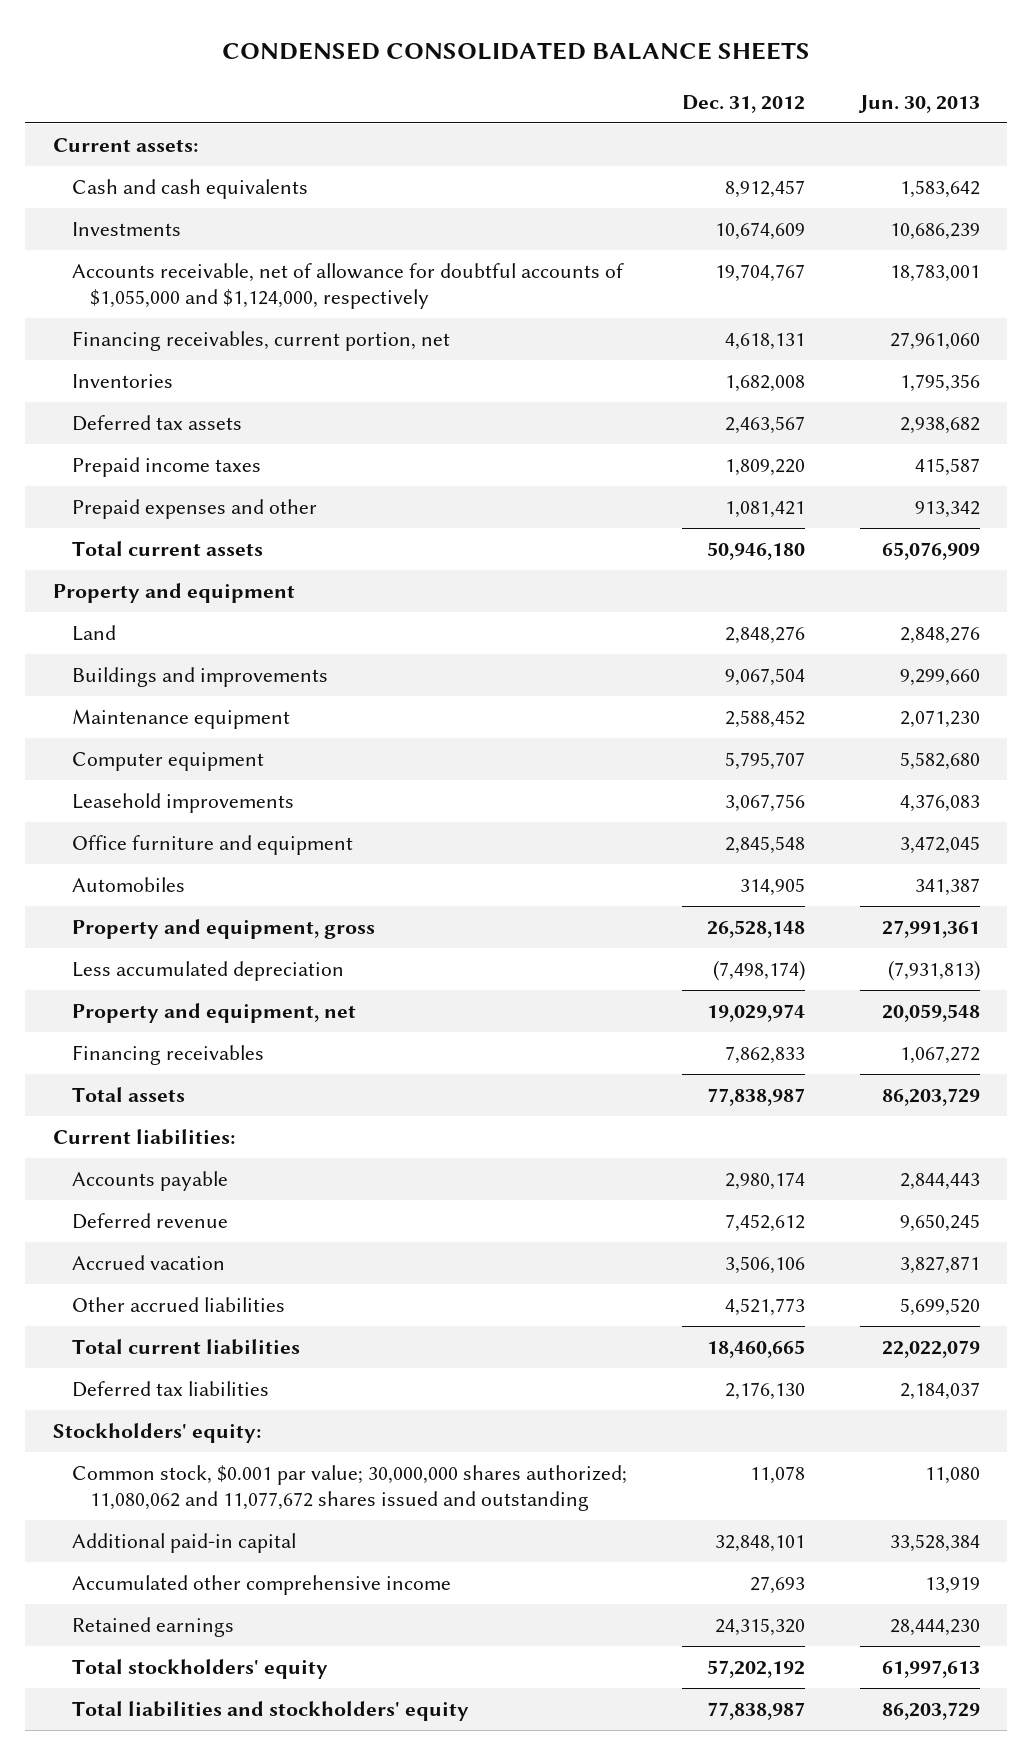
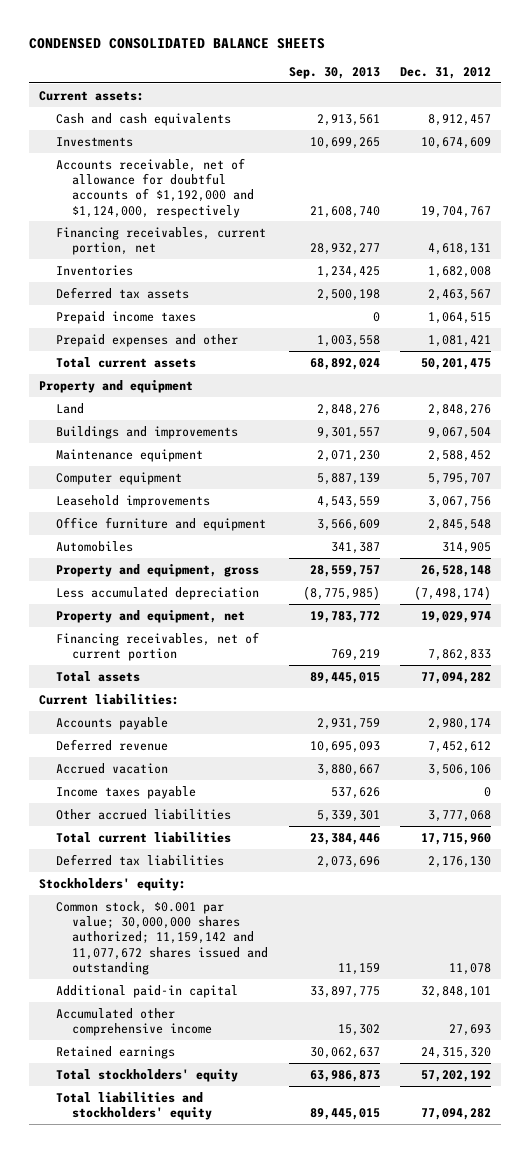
- | Dec. 31, 2012 | Jun. 30, 2013
+ | Sep. 30, 2013 | Dec. 31, 2012
- Accounts receivable, net of allowance for doubtful accounts of $1,055,000 and $1,124,000, respectively | 19,704,767 | 18,783,001
+ Accounts receivable, net of allowance for doubtful accounts of $1,192,000 and $1,124,000, respectively | 21,608,740 | 19,704,767
- Prepaid income taxes | 1,809,220 | 415,587
+ Prepaid income taxes | 0 | 1,064,515
- Total current assets | 50,946,180 | 65,076,909
+ Total current assets | 68,892,024 | 50,201,475
- Financing receivables | 7,862,833 | 1,067,272
- Total assets | 77,838,987 | 86,203,729
+ Financing receivables, net of current portion | 769,219 | 7,862,833
+ Total assets | 89,445,015 | 77,094,282
- Other accrued liabilities | 4,521,773 | 5,699,520
- Total current liabilities | 18,460,665 | 22,022,079
+ Income taxes payable | 537,626 | 0
+ Other accrued liabilities | 5,339,301 | 3,777,068
+ Total current liabilities | 23,384,446 | 17,715,960
- Common stock, $0.001 par value; 30,000,000 shares authorized; 11,080,062 and 11,077,672 shares issued and outstanding | 11,078 | 11,080
+ Common stock, $0.001 par value; 30,000,000 shares authorized; 11,159,142 and 11,077,672 shares issued and outstanding | 11,159 | 11,078
- Total liabilities and stockholders' equity | 77,838,987 | 86,203,729
+ Total liabilities and stockholders' equity | 89,445,015 | 77,094,282

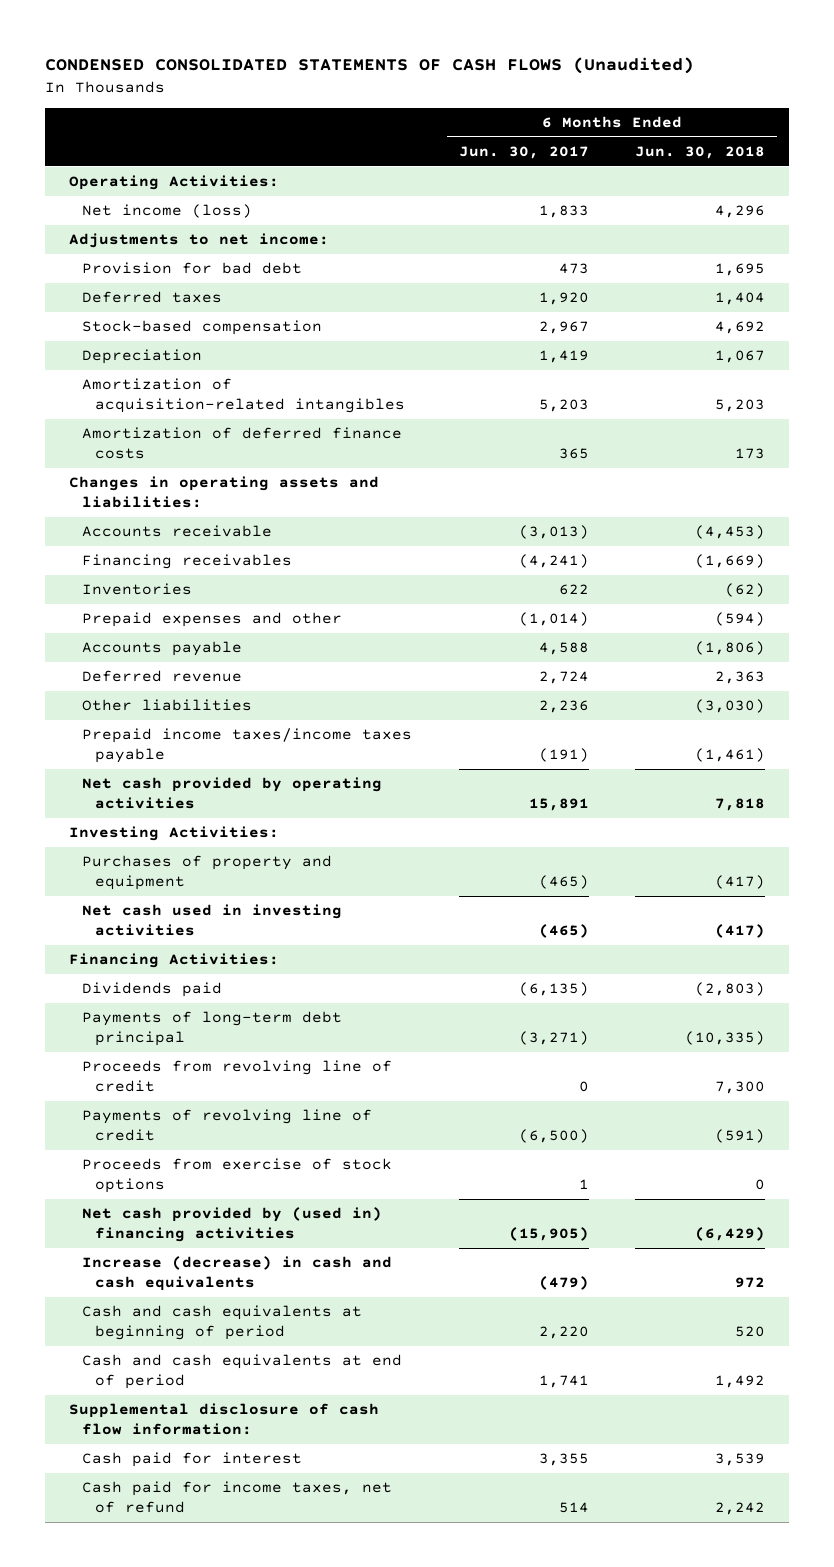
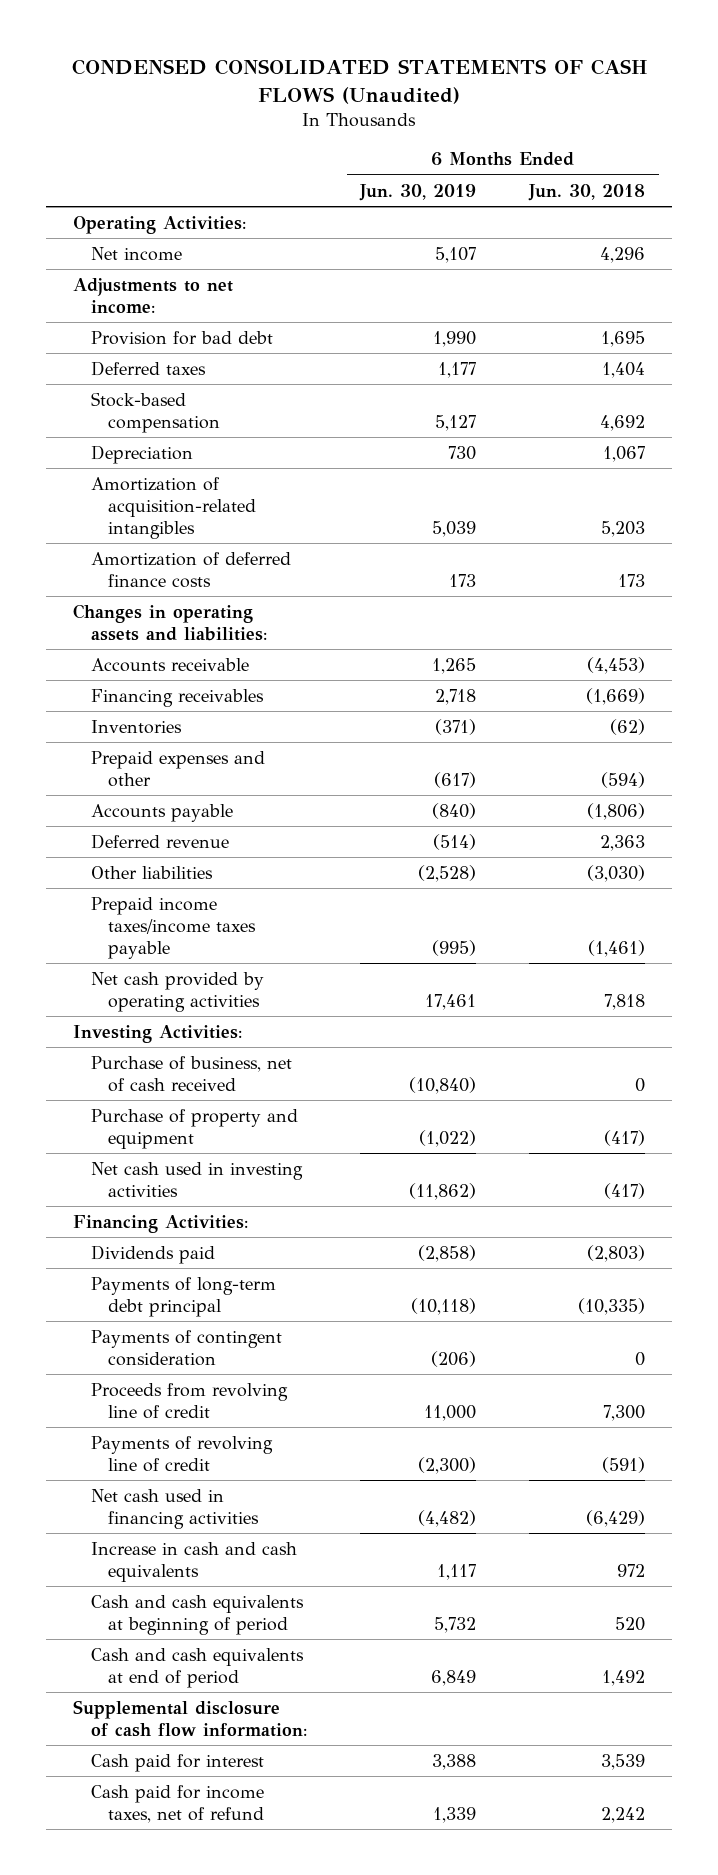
- | 6 Months Ended Jun. 30, 2017 | 6 Months Ended Jun. 30, 2018
+ | 6 Months Ended Jun. 30, 2019 | 6 Months Ended Jun. 30, 2018
- Net income (loss) | 1,833 | 4,296
+ Net income | 5,107 | 4,296
- Purchases of property and equipment | (465) | (417)
+ Purchase of business, net of cash received | (10,840) | 0
+ Purchase of property and equipment | (1,022) | (417)
+ Payments of contingent consideration | (206) | 0
- Proceeds from exercise of stock options | 1 | 0
- Net cash provided by (used in) financing activities | (15,905) | (6,429)
- Increase (decrease) in cash and cash equivalents | (479) | 972
+ Net cash used in financing activities | (4,482) | (6,429)
+ Increase in cash and cash equivalents | 1,117 | 972

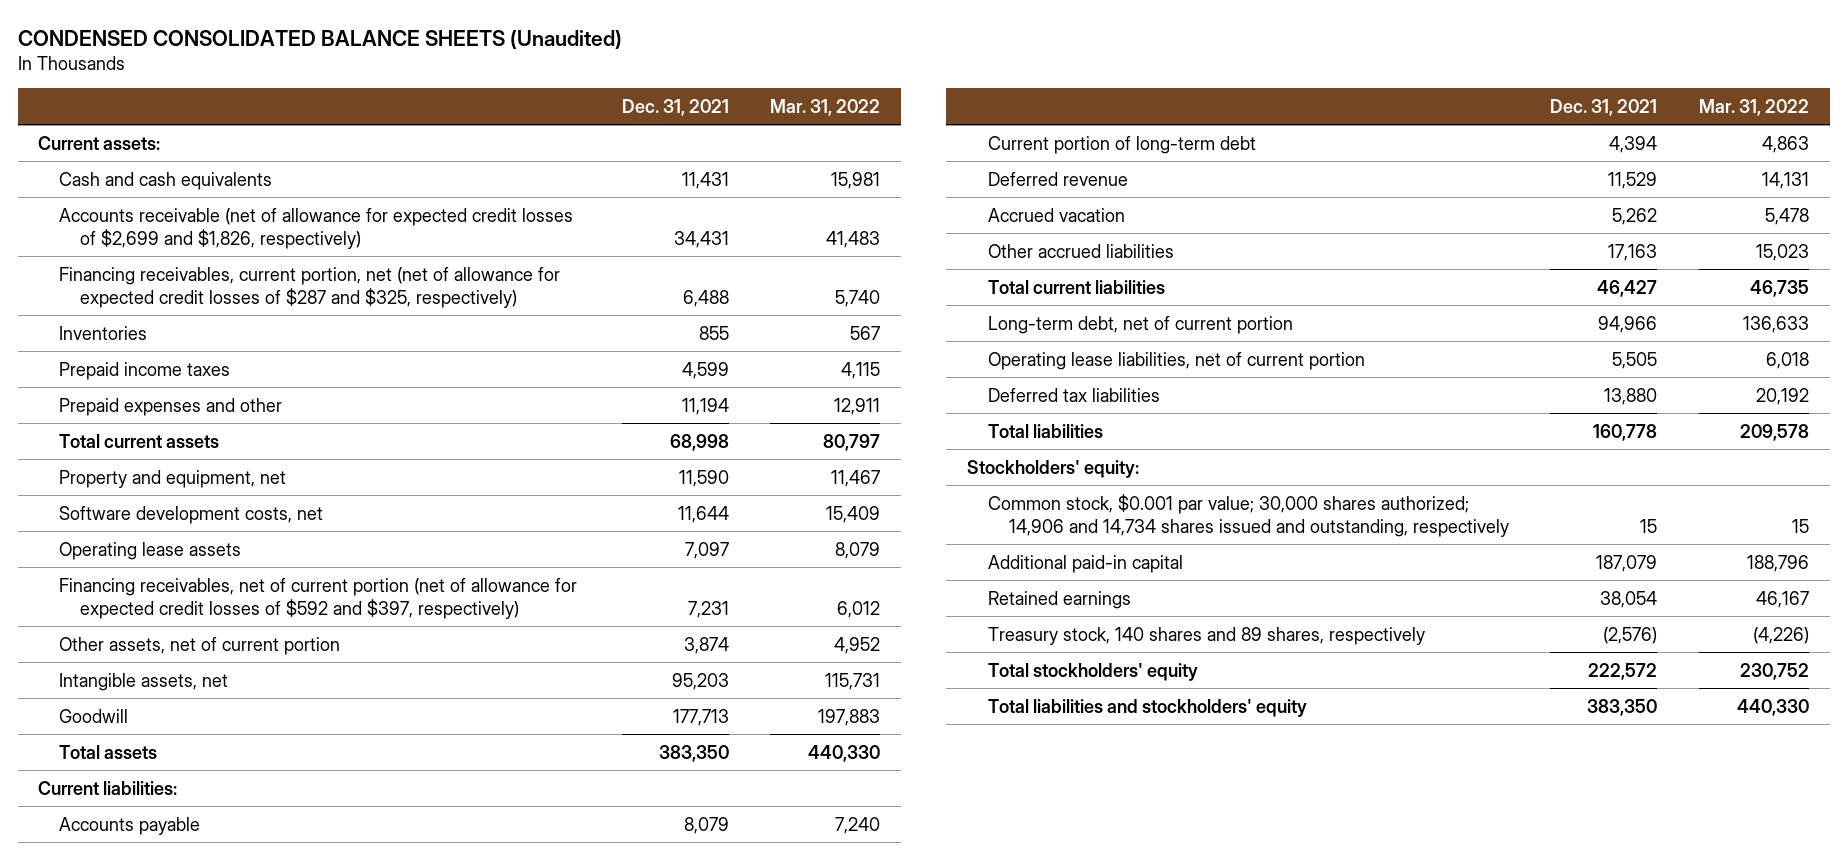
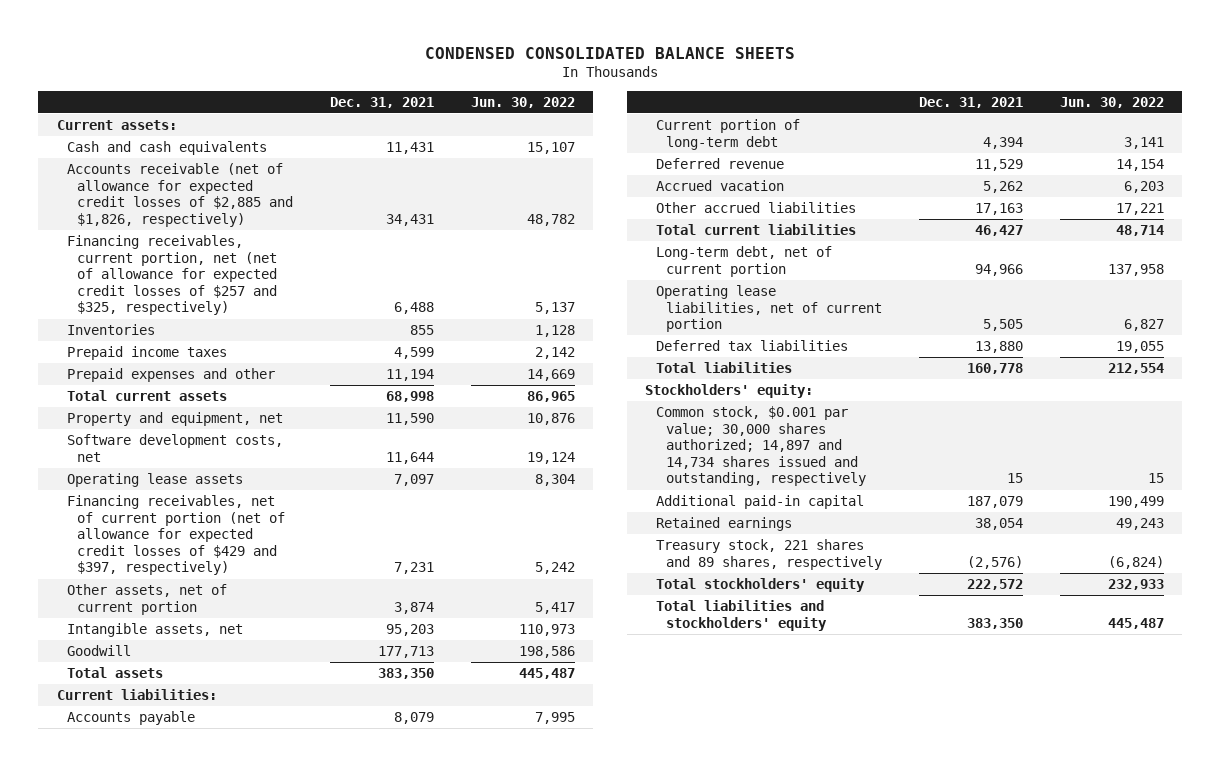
- CONDENSED CONSOLIDATED BALANCE SHEETS (Unaudited)
+ CONDENSED CONSOLIDATED BALANCE SHEETS
- | Dec. 31, 2021 | Mar. 31, 2022
+ | Dec. 31, 2021 | Jun. 30, 2022
- Accounts receivable (net of allowance for expected credit losses of $2,699 and $1,826, respectively) | 34,431 | 41,483
- Financing receivables, current portion, net (net of allowance for expected credit losses of $287 and $325, respectively) | 6,488 | 5,740
+ Accounts receivable (net of allowance for expected credit losses of $2,885 and $1,826, respectively) | 34,431 | 48,782
+ Financing receivables, current portion, net (net of allowance for expected credit losses of $257 and $325, respectively) | 6,488 | 5,137
- Financing receivables, net of current portion (net of allowance for expected credit losses of $592 and $397, respectively) | 7,231 | 6,012
+ Financing receivables, net of current portion (net of allowance for expected credit losses of $429 and $397, respectively) | 7,231 | 5,242
- Common stock, $0.001 par value; 30,000 shares authorized; 14,906 and 14,734 shares issued and outstanding, respectively | 15 | 15
+ Common stock, $0.001 par value; 30,000 shares authorized; 14,897 and 14,734 shares issued and outstanding, respectively | 15 | 15
- Treasury stock, 140 shares and 89 shares, respectively | (2,576) | (4,226)
+ Treasury stock, 221 shares and 89 shares, respectively | (2,576) | (6,824)

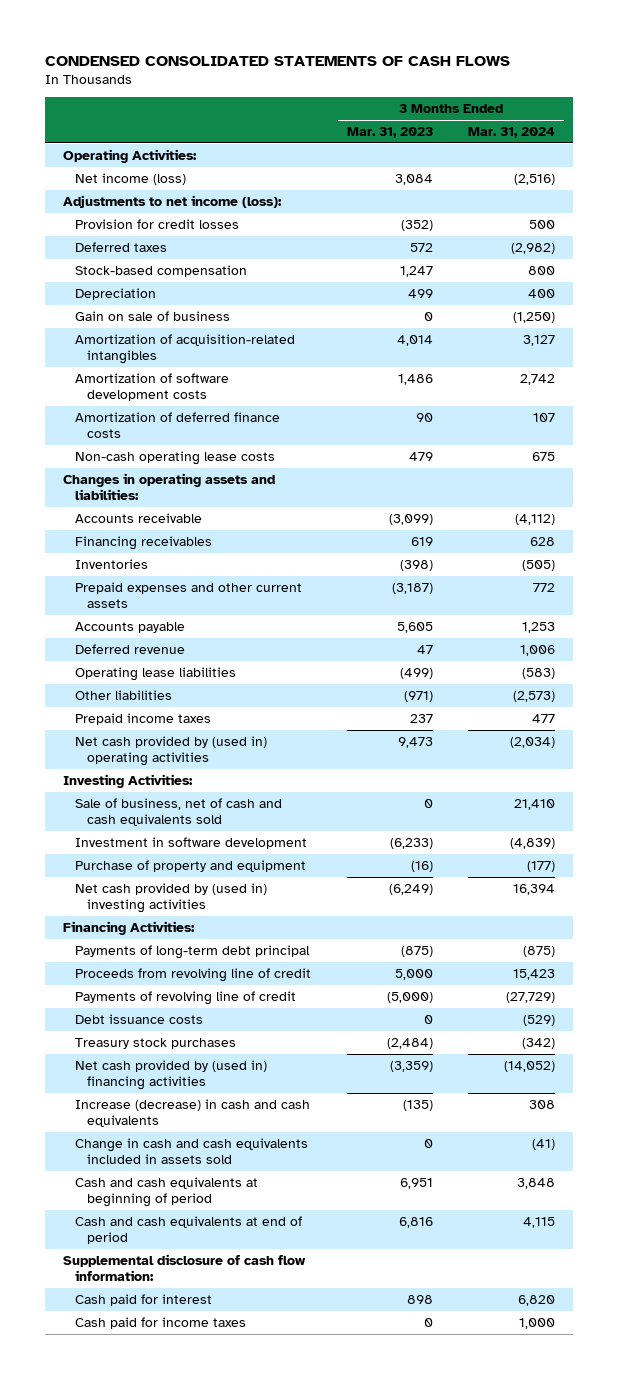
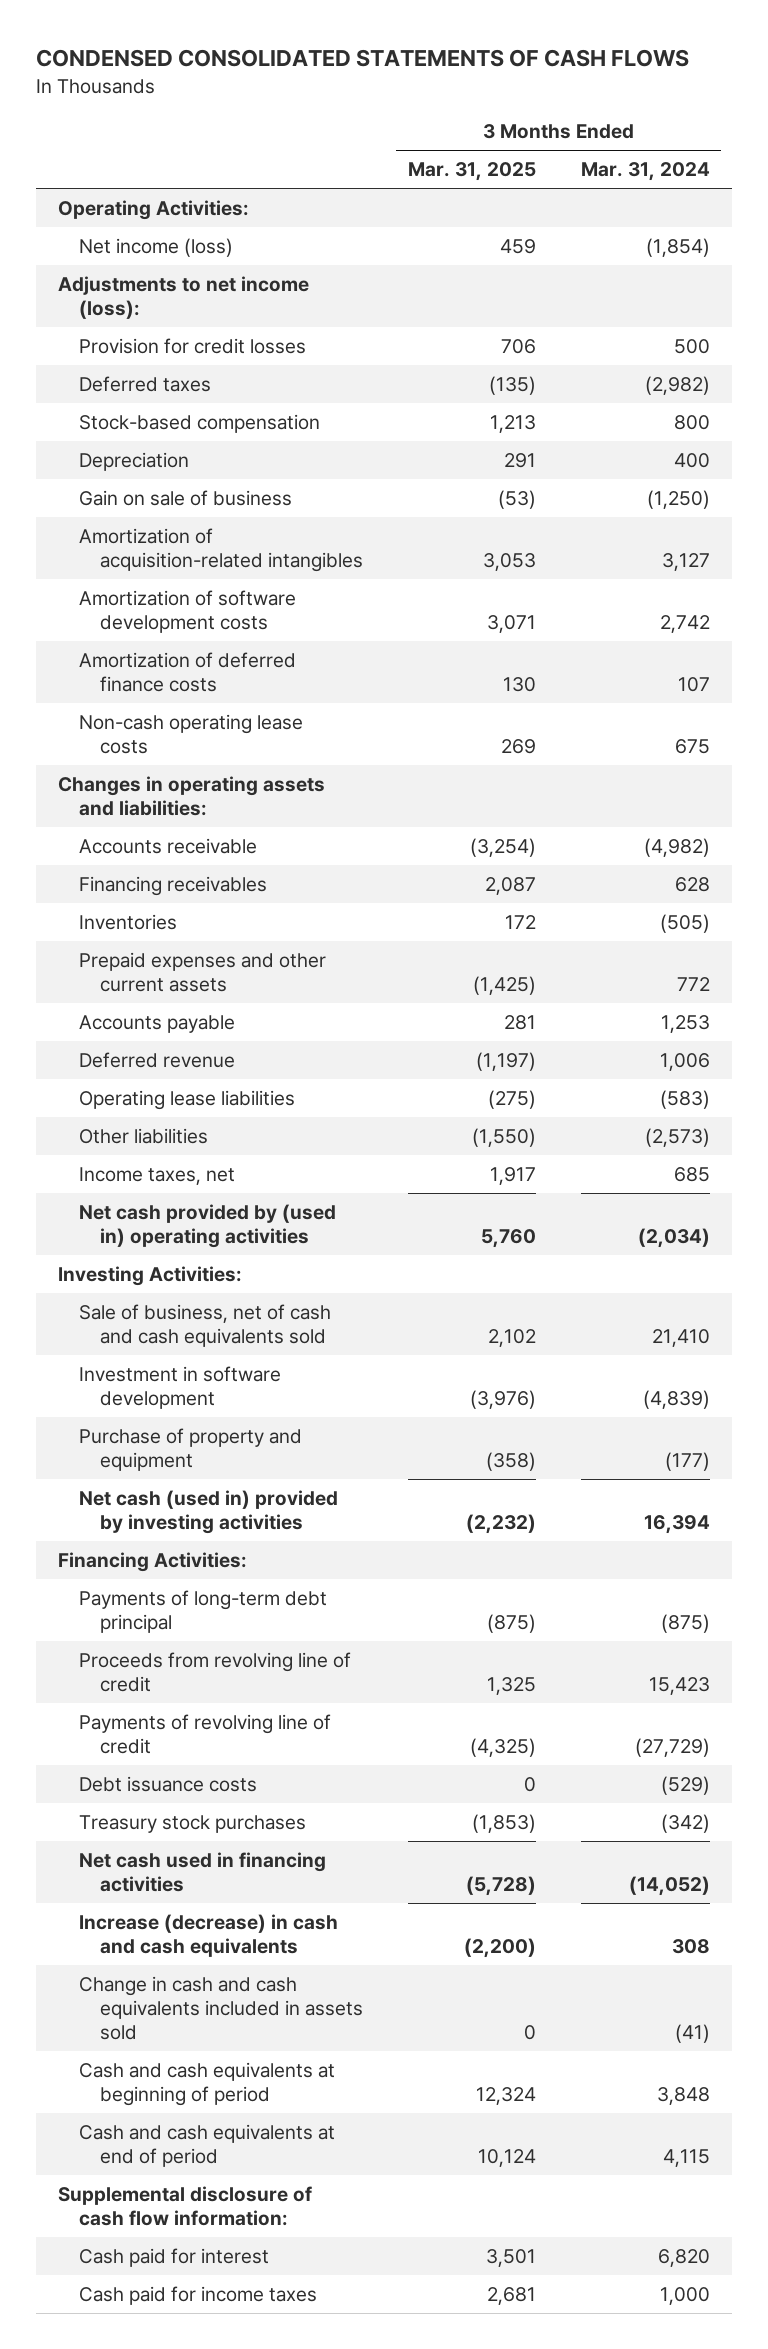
- | 3 Months Ended Mar. 31, 2023 | 3 Months Ended Mar. 31, 2024
+ | 3 Months Ended Mar. 31, 2025 | 3 Months Ended Mar. 31, 2024
- Net income (loss) | 3,084 | (2,516)
+ Net income (loss) | 459 | (1,854)
- Accounts receivable | (3,099) | (4,112)
+ Accounts receivable | (3,254) | (4,982)
- Prepaid income taxes | 237 | 477
+ Income taxes, net | 1,917 | 685
- Net cash provided by (used in) investing activities | (6,249) | 16,394
+ Net cash (used in) provided by investing activities | (2,232) | 16,394
- Net cash provided by (used in) financing activities | (3,359) | (14,052)
+ Net cash used in financing activities | (5,728) | (14,052)

